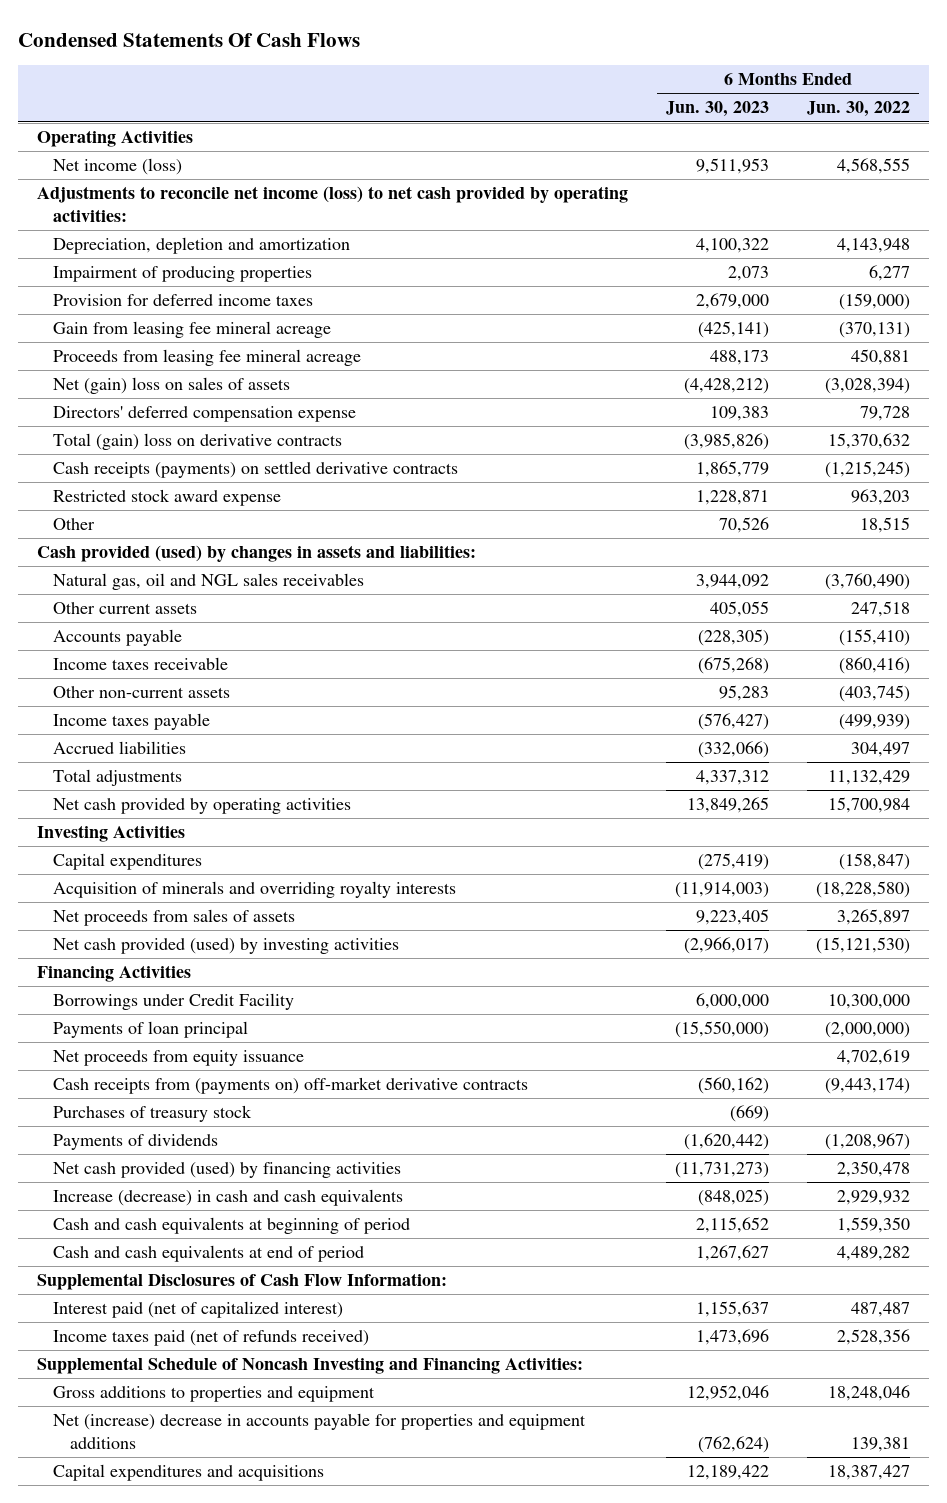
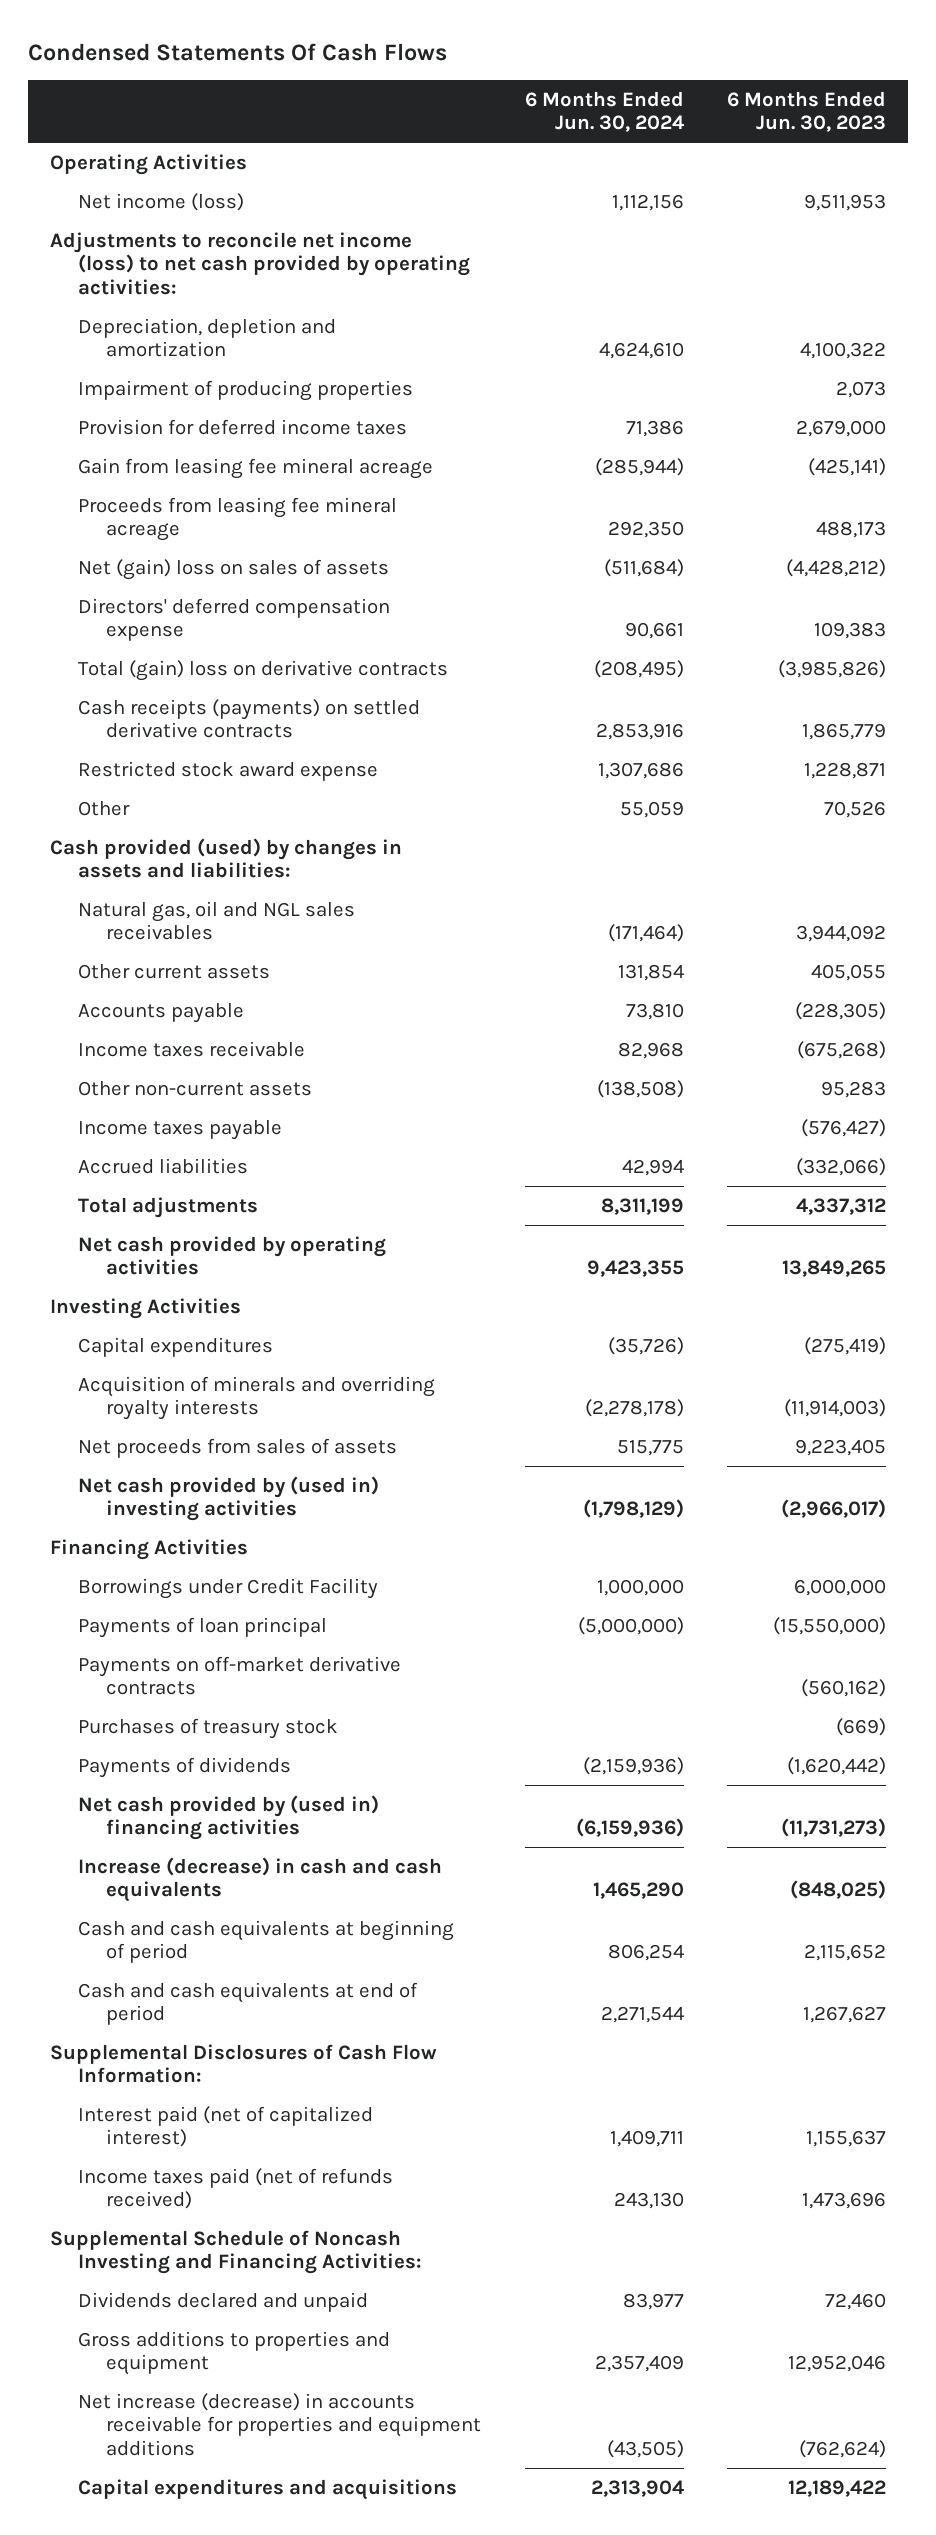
- | 6 Months Ended Jun. 30, 2023 | 6 Months Ended Jun. 30, 2022
+ | 6 Months Ended Jun. 30, 2024 | 6 Months Ended Jun. 30, 2023
- Net cash provided (used) by investing activities | (2,966,017) | (15,121,530)
+ Net cash provided by (used in) investing activities | (1,798,129) | (2,966,017)
- Net proceeds from equity issuance | | 4,702,619
- Cash receipts from (payments on) off-market derivative contracts | (560,162) | (9,443,174)
+ Payments on off-market derivative contracts | | (560,162)
- Net cash provided (used) by financing activities | (11,731,273) | 2,350,478
+ Net cash provided by (used in) financing activities | (6,159,936) | (11,731,273)
+ Dividends declared and unpaid | 83,977 | 72,460
- Net (increase) decrease in accounts payable for properties and equipment additions | (762,624) | 139,381
+ Net increase (decrease) in accounts receivable for properties and equipment additions | (43,505) | (762,624)

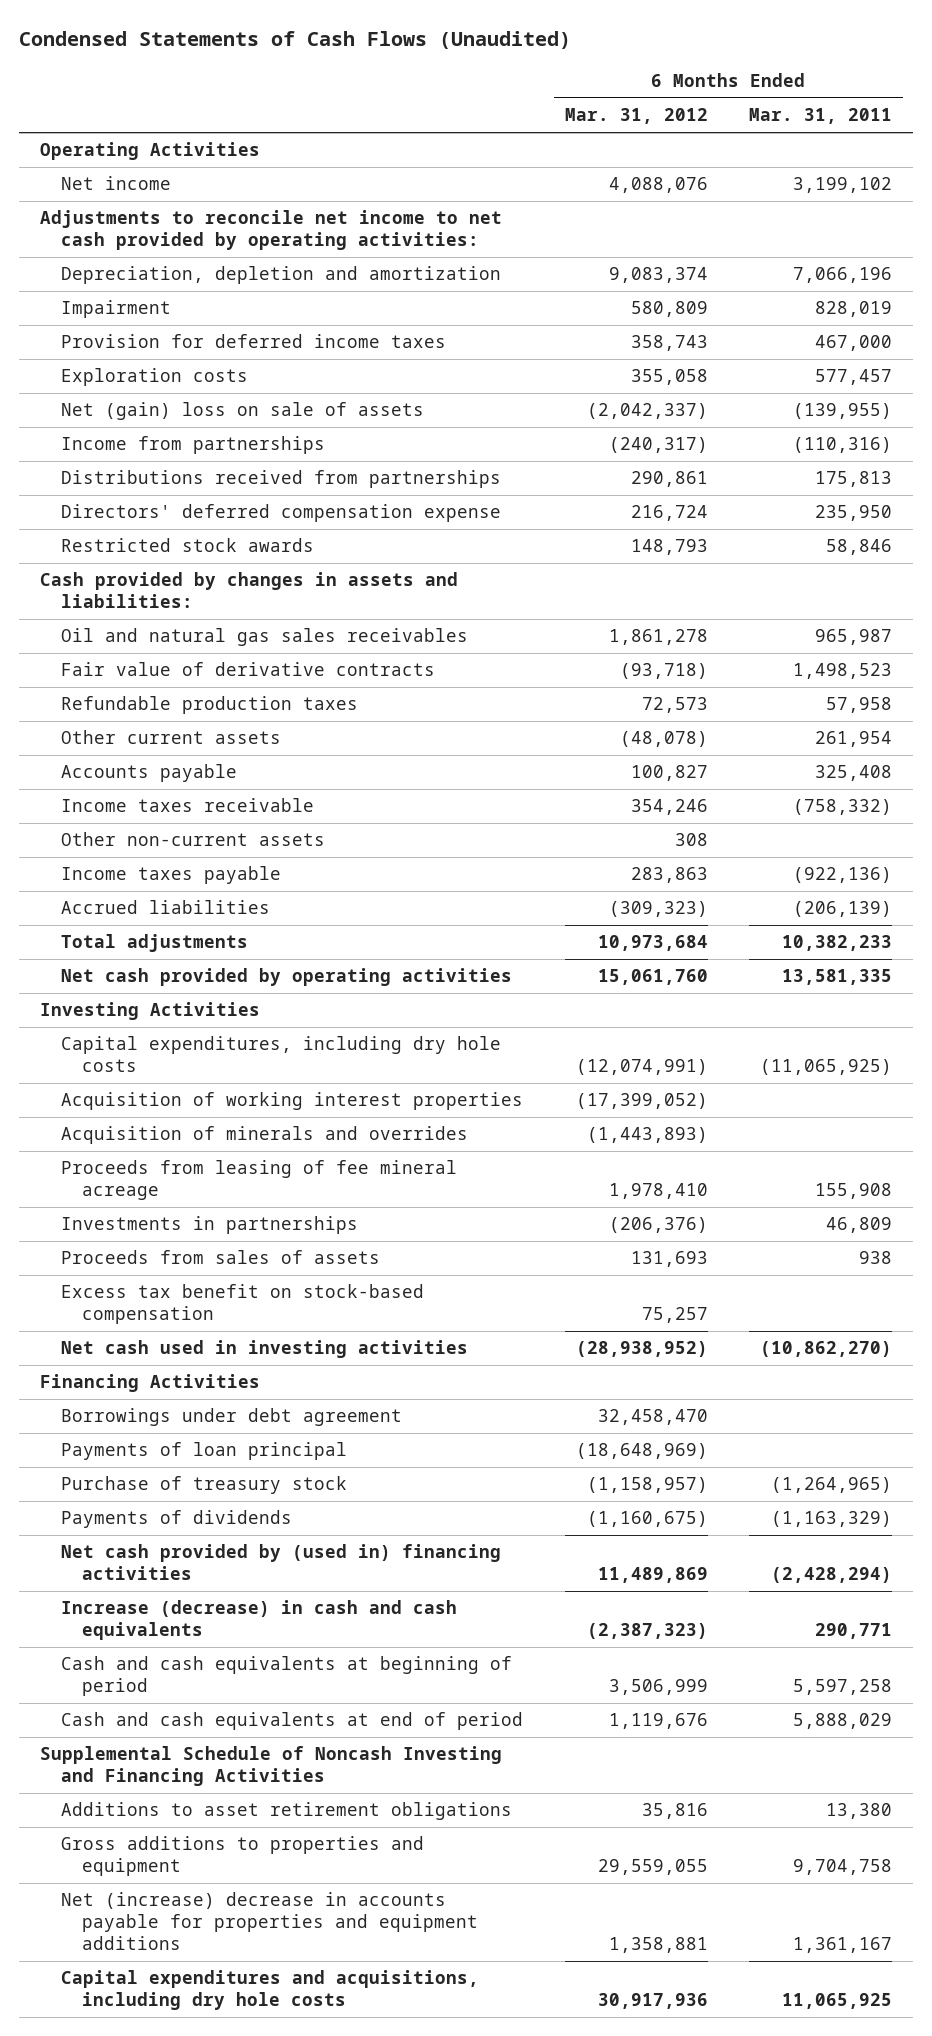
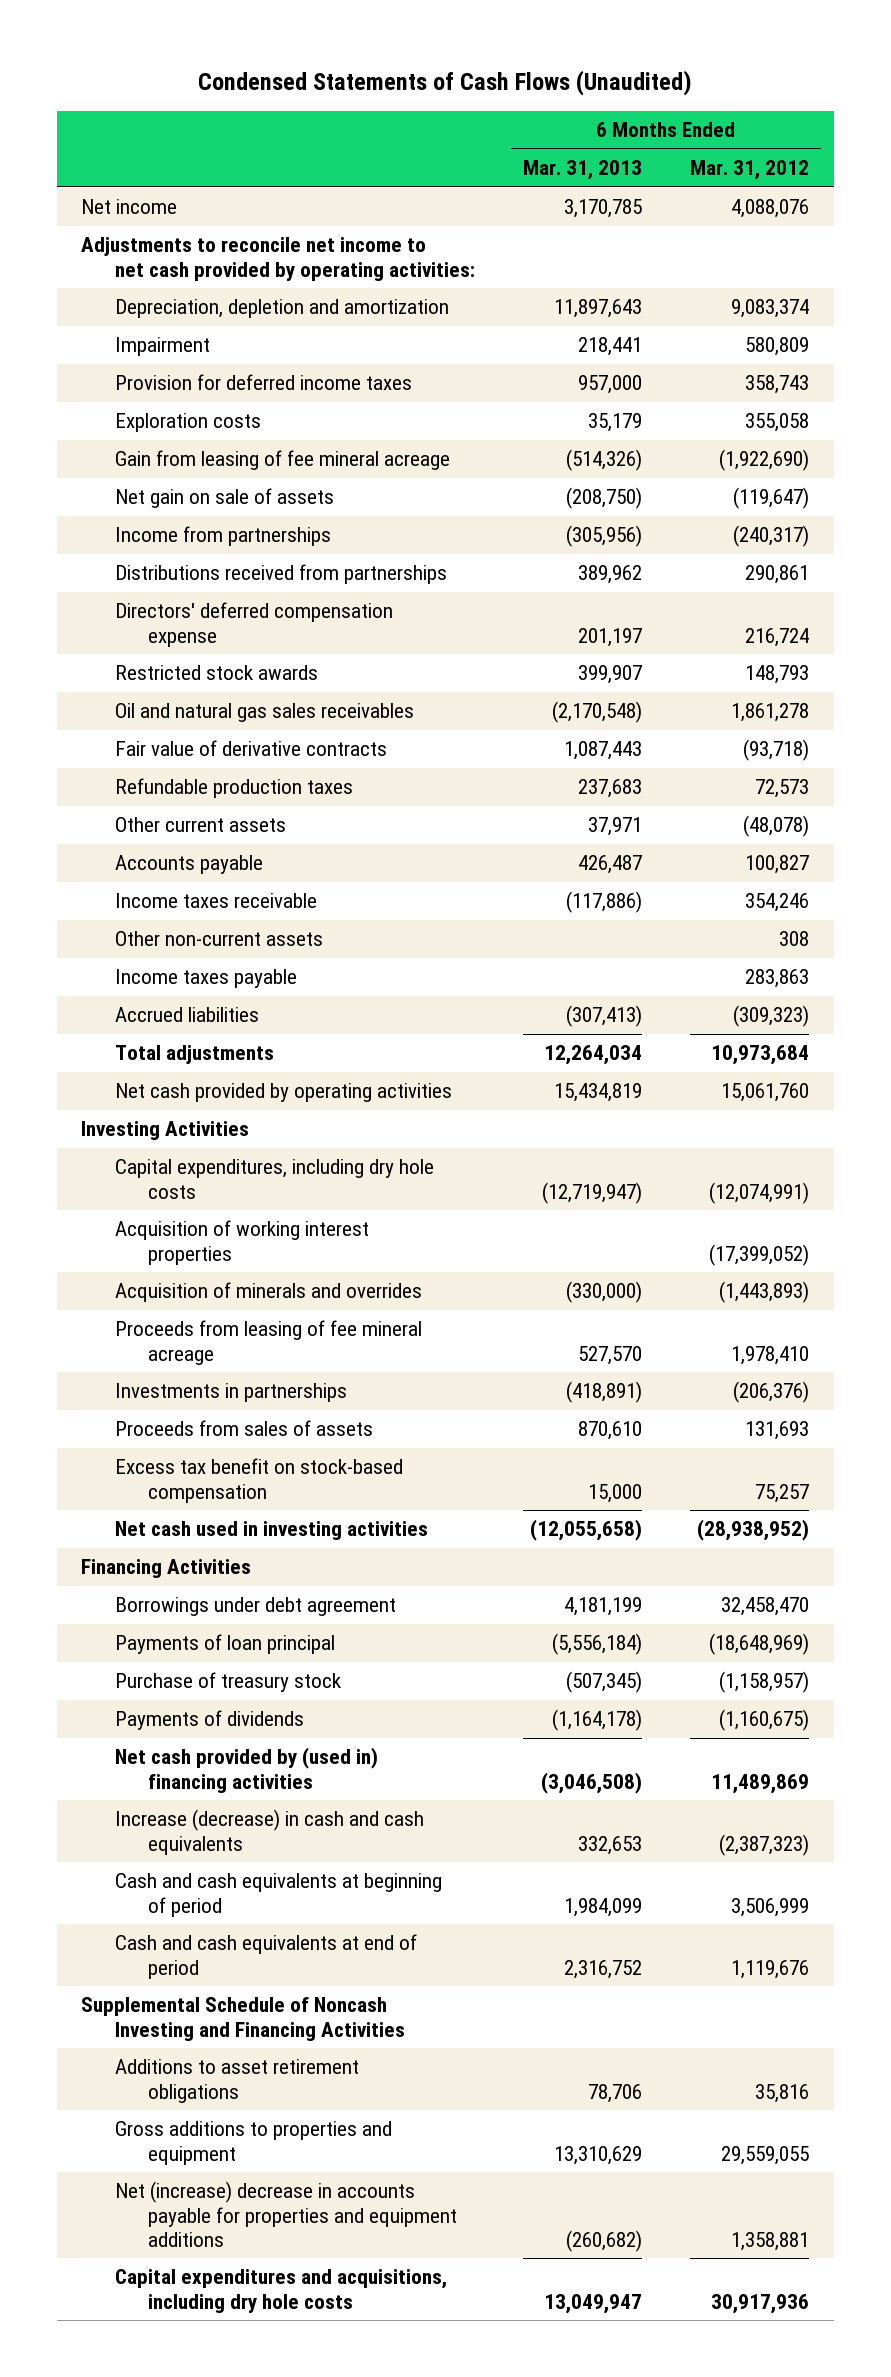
- | 6 Months Ended Mar. 31, 2012 | 6 Months Ended Mar. 31, 2011
+ | 6 Months Ended Mar. 31, 2013 | 6 Months Ended Mar. 31, 2012
- Operating Activities
- Net (gain) loss on sale of assets | (2,042,337) | (139,955)
+ Gain from leasing of fee mineral acreage | (514,326) | (1,922,690)
+ Net gain on sale of assets | (208,750) | (119,647)
- Cash provided by changes in assets and liabilities:

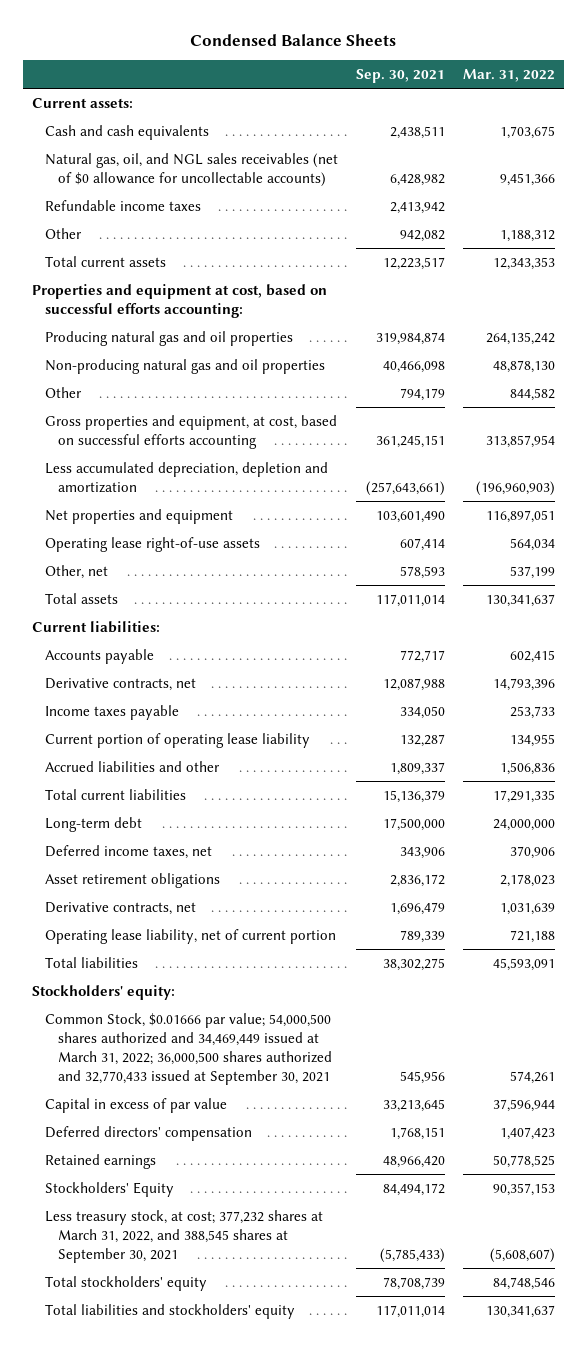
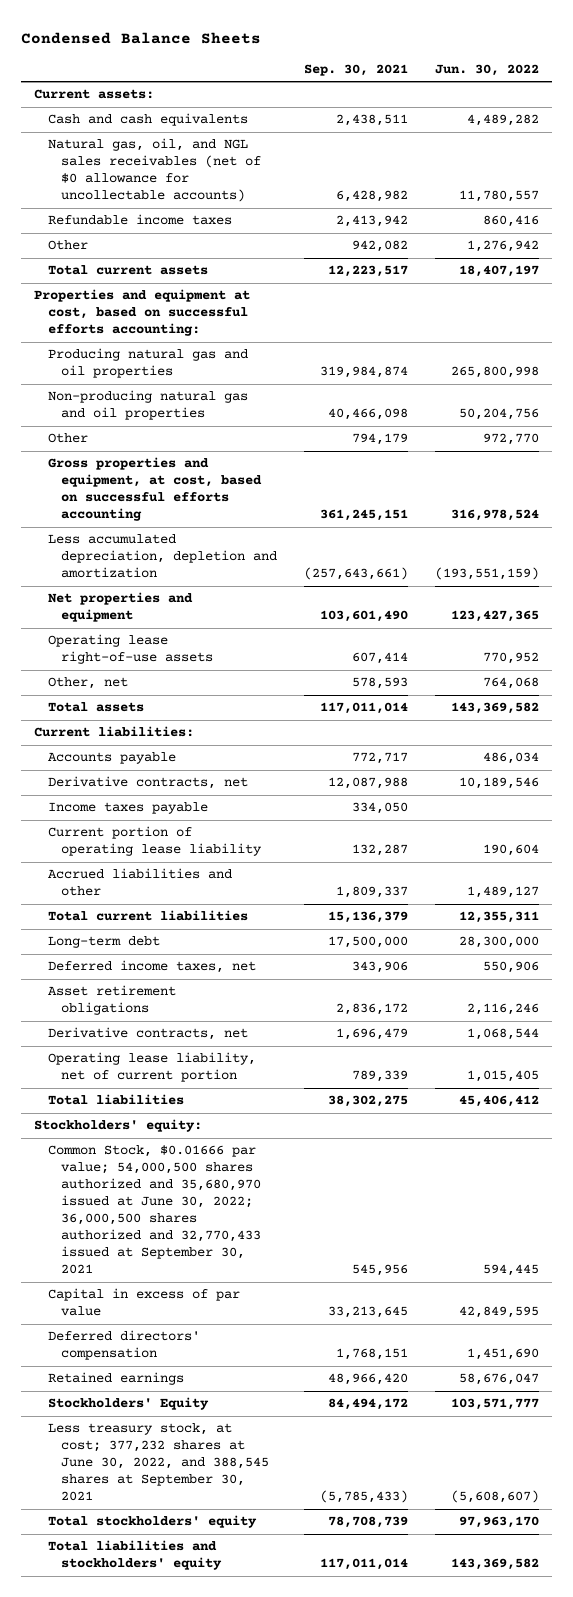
- | Sep. 30, 2021 | Mar. 31, 2022
+ | Sep. 30, 2021 | Jun. 30, 2022
- Common Stock, $0.01666 par value; 54,000,500 shares authorized and 34,469,449 issued at March 31, 2022; 36,000,500 shares authorized and 32,770,433 issued at September 30, 2021 | 545,956 | 574,261
+ Common Stock, $0.01666 par value; 54,000,500 shares authorized and 35,680,970 issued at June 30, 2022; 36,000,500 shares authorized and 32,770,433 issued at September 30, 2021 | 545,956 | 594,445
- Less treasury stock, at cost; 377,232 shares at March 31, 2022, and 388,545 shares at September 30, 2021 | (5,785,433) | (5,608,607)
+ Less treasury stock, at cost; 377,232 shares at June 30, 2022, and 388,545 shares at September 30, 2021 | (5,785,433) | (5,608,607)

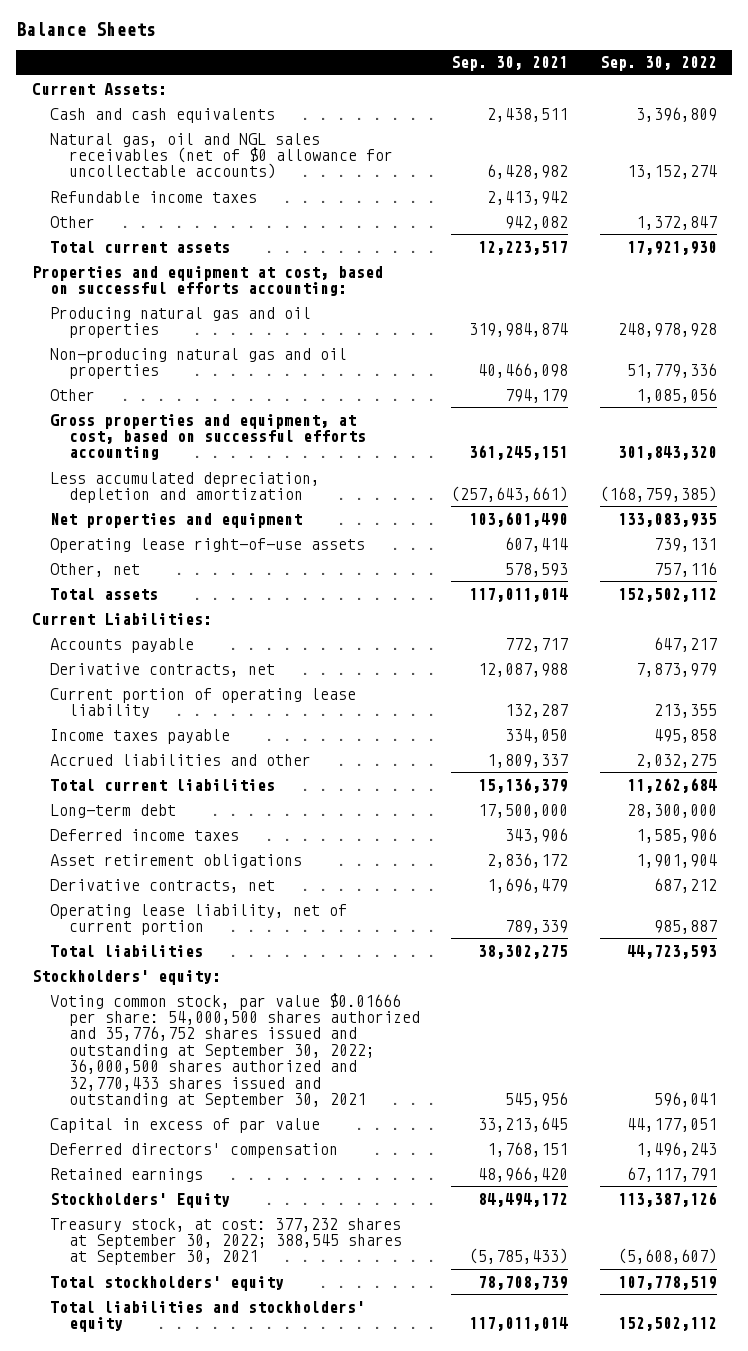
- Condensed Balance Sheets
+ Balance Sheets
- | Sep. 30, 2021 | Jun. 30, 2022
+ | Sep. 30, 2021 | Sep. 30, 2022
- Current assets:
+ Current Assets:
- Natural gas, oil, and NGL sales receivables (net of $0 allowance for uncollectable accounts) | 6,428,982 | 11,780,557
+ Natural gas, oil and NGL sales receivables (net of $0 allowance for uncollectable accounts) | 6,428,982 | 13,152,274
- Current liabilities:
+ Current Liabilities:
moved down: Income taxes payable | 334,050 | 495,858
- Deferred income taxes, net | 343,906 | 550,906
+ Deferred income taxes | 343,906 | 1,585,906
- Common Stock, $0.01666 par value; 54,000,500 shares authorized and 35,680,970 issued at June 30, 2022; 36,000,500 shares authorized and 32,770,433 issued at September 30, 2021 | 545,956 | 594,445
+ Voting common stock, par value $0.01666 per share: 54,000,500 shares authorized and 35,776,752 shares issued and outstanding at September 30, 2022; 36,000,500 shares authorized and 32,770,433 shares issued and outstanding at September 30, 2021 | 545,956 | 596,041
- Less treasury stock, at cost; 377,232 shares at June 30, 2022, and 388,545 shares at September 30, 2021 | (5,785,433) | (5,608,607)
+ Treasury stock, at cost: 377,232 shares at September 30, 2022; 388,545 shares at September 30, 2021 | (5,785,433) | (5,608,607)

